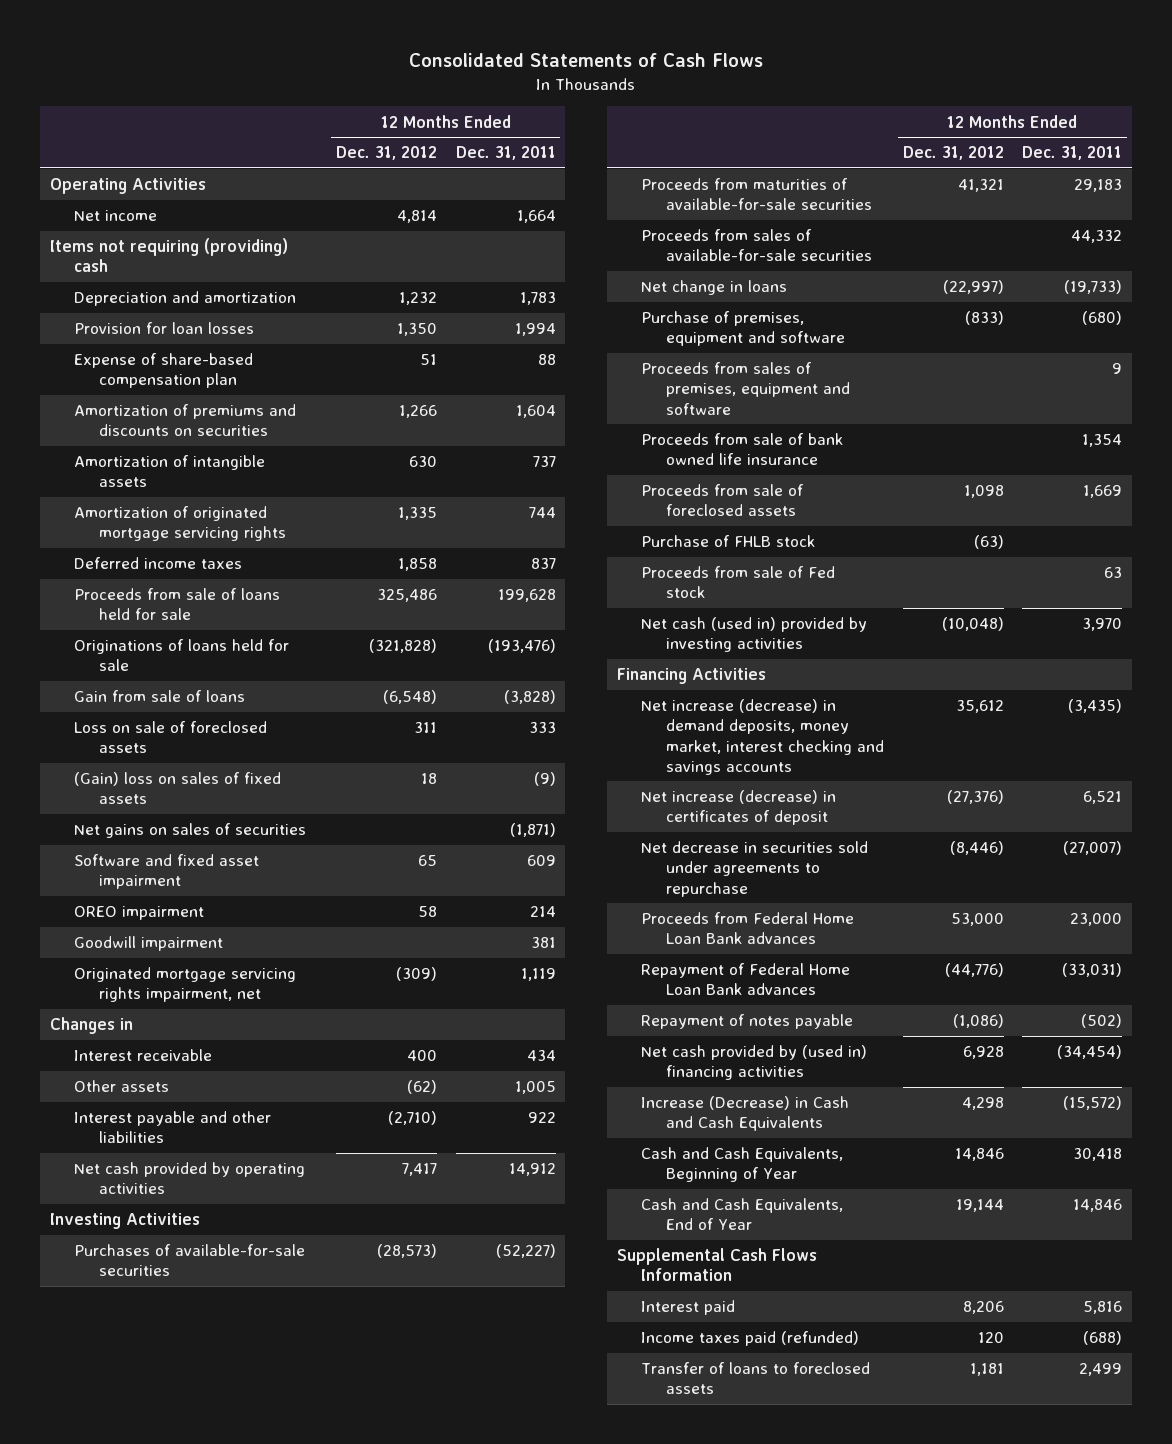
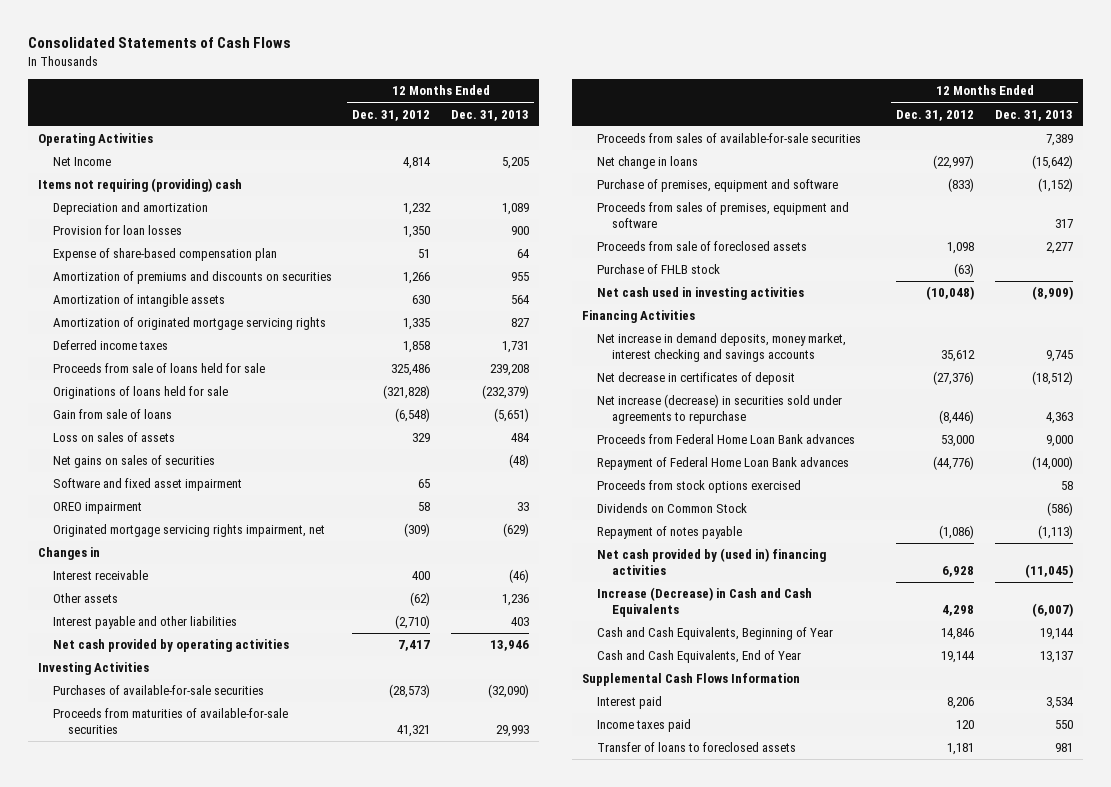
- | 12 Months Ended Dec. 31, 2012 | 12 Months Ended Dec. 31, 2011
+ | 12 Months Ended Dec. 31, 2012 | 12 Months Ended Dec. 31, 2013
- Net income | 4,814 | 1,664
+ Net Income | 4,814 | 5,205
- Loss on sale of foreclosed assets | 311 | 333
- (Gain) loss on sales of fixed assets | 18 | (9)
+ Loss on sales of assets | 329 | 484
- Goodwill impairment | | 381
- Proceeds from sale of bank owned life insurance | | 1,354
- Proceeds from sale of Fed stock | | 63
- Net cash (used in) provided by investing activities | (10,048) | 3,970
+ Net cash used in investing activities | (10,048) | (8,909)
- Net increase (decrease) in demand deposits, money market, interest checking and savings accounts | 35,612 | (3,435)
- Net increase (decrease) in certificates of deposit | (27,376) | 6,521
- Net decrease in securities sold under agreements to repurchase | (8,446) | (27,007)
+ Net increase in demand deposits, money market, interest checking and savings accounts | 35,612 | 9,745
+ Net decrease in certificates of deposit | (27,376) | (18,512)
+ Net increase (decrease) in securities sold under agreements to repurchase | (8,446) | 4,363
+ Proceeds from stock options exercised | | 58
+ Dividends on Common Stock | | (586)
- Income taxes paid (refunded) | 120 | (688)
+ Income taxes paid | 120 | 550

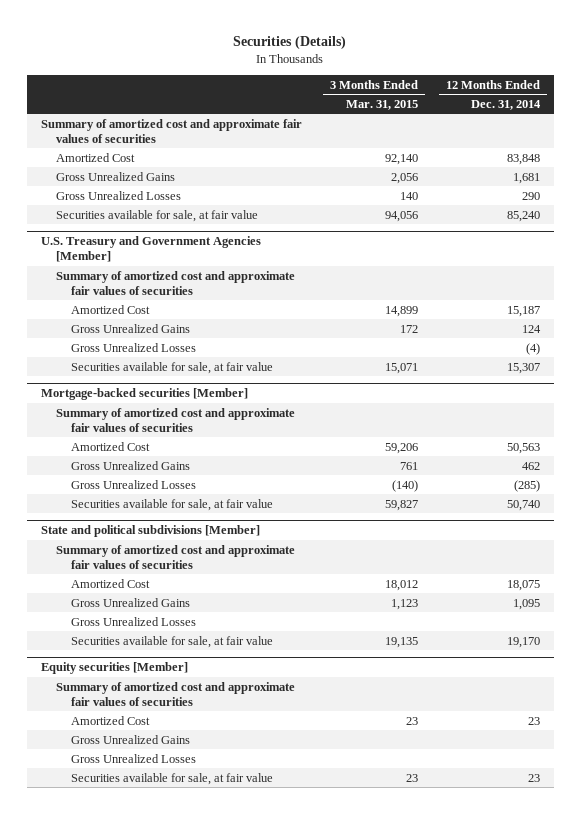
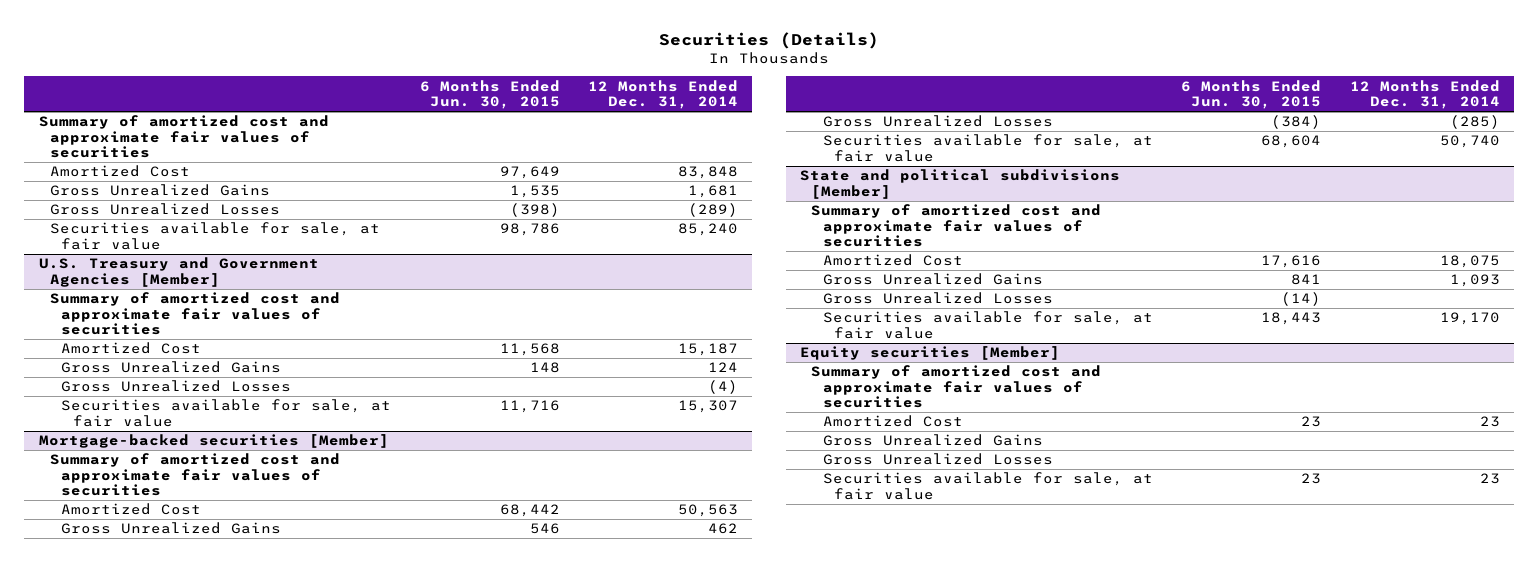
- | 3 Months Ended Mar. 31, 2015 | 12 Months Ended Dec. 31, 2014
+ | 6 Months Ended Jun. 30, 2015 | 12 Months Ended Dec. 31, 2014
- Gross Unrealized Losses | 140 | 290
+ Gross Unrealized Losses | (398) | (289)
@ State and political subdivisions [Member]
- Gross Unrealized Gains | 1,123 | 1,095
+ Gross Unrealized Gains | 841 | 1,093

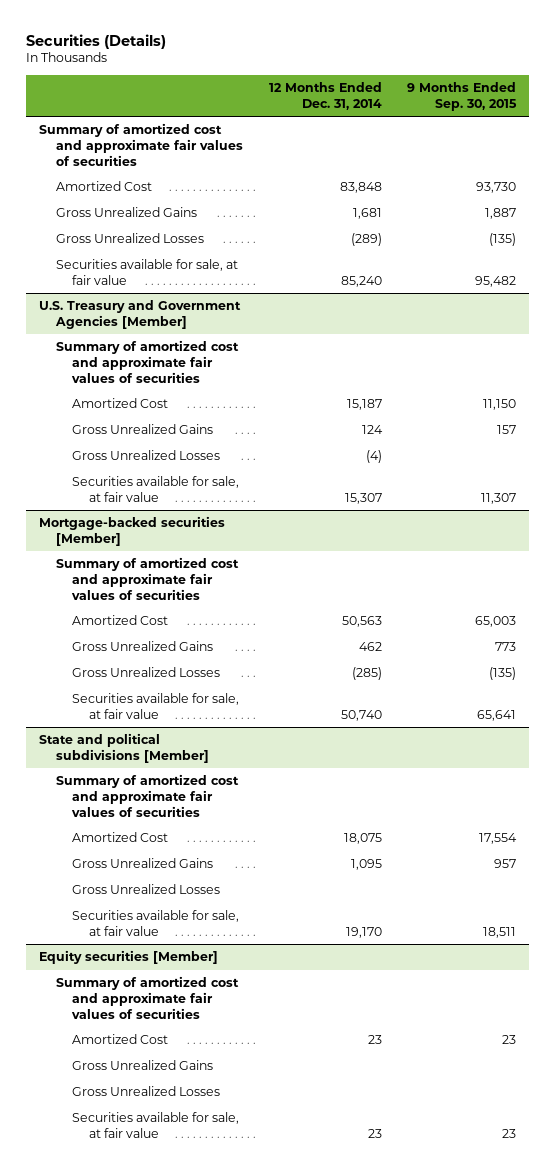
- | 6 Months Ended Jun. 30, 2015 | 12 Months Ended Dec. 31, 2014
+ | 12 Months Ended Dec. 31, 2014 | 9 Months Ended Sep. 30, 2015
@ State and political subdivisions [Member]
- Gross Unrealized Gains | 841 | 1,093
+ Gross Unrealized Gains | 1,095 | 957

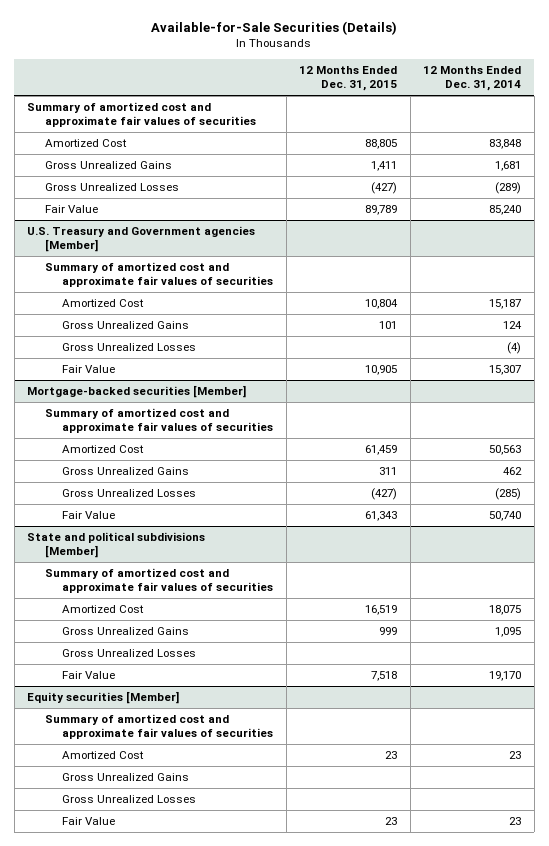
- Securities (Details)
+ Available-for-Sale Securities (Details)
- | 12 Months Ended Dec. 31, 2014 | 9 Months Ended Sep. 30, 2015
+ | 12 Months Ended Dec. 31, 2015 | 12 Months Ended Dec. 31, 2014
- Securities available for sale, at fair value | 85,240 | 95,482
- U.S. Treasury and Government Agencies [Member]
+ Fair Value | 89,789 | 85,240
+ U.S. Treasury and Government agencies [Member]
- Securities available for sale, at fair value | 15,307 | 11,307
+ Fair Value | 10,905 | 15,307
@ Mortgage-backed securities [Member]
- Securities available for sale, at fair value | 50,740 | 65,641
+ Fair Value | 61,343 | 50,740
@ State and political subdivisions [Member]
- Securities available for sale, at fair value | 19,170 | 18,511
+ Fair Value | 7,518 | 19,170
@ Equity securities [Member]
- Securities available for sale, at fair value | 23 | 23
+ Fair Value | 23 | 23

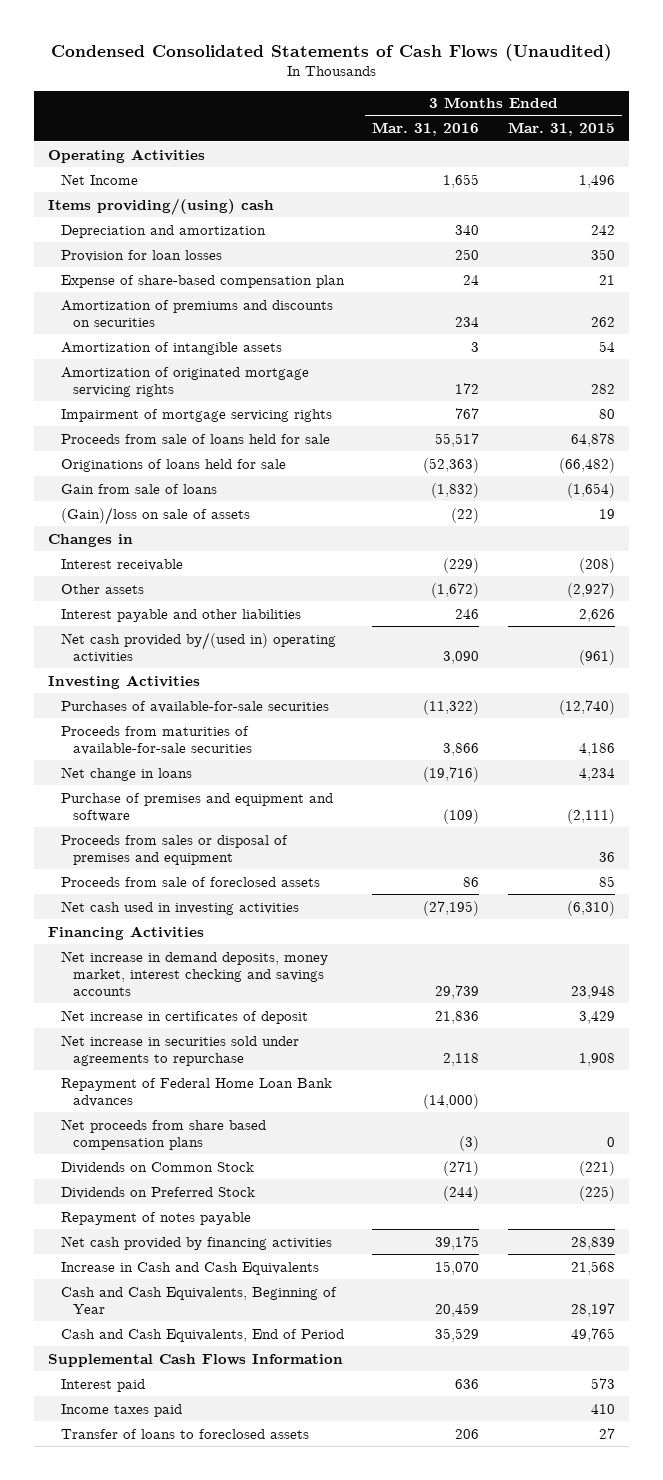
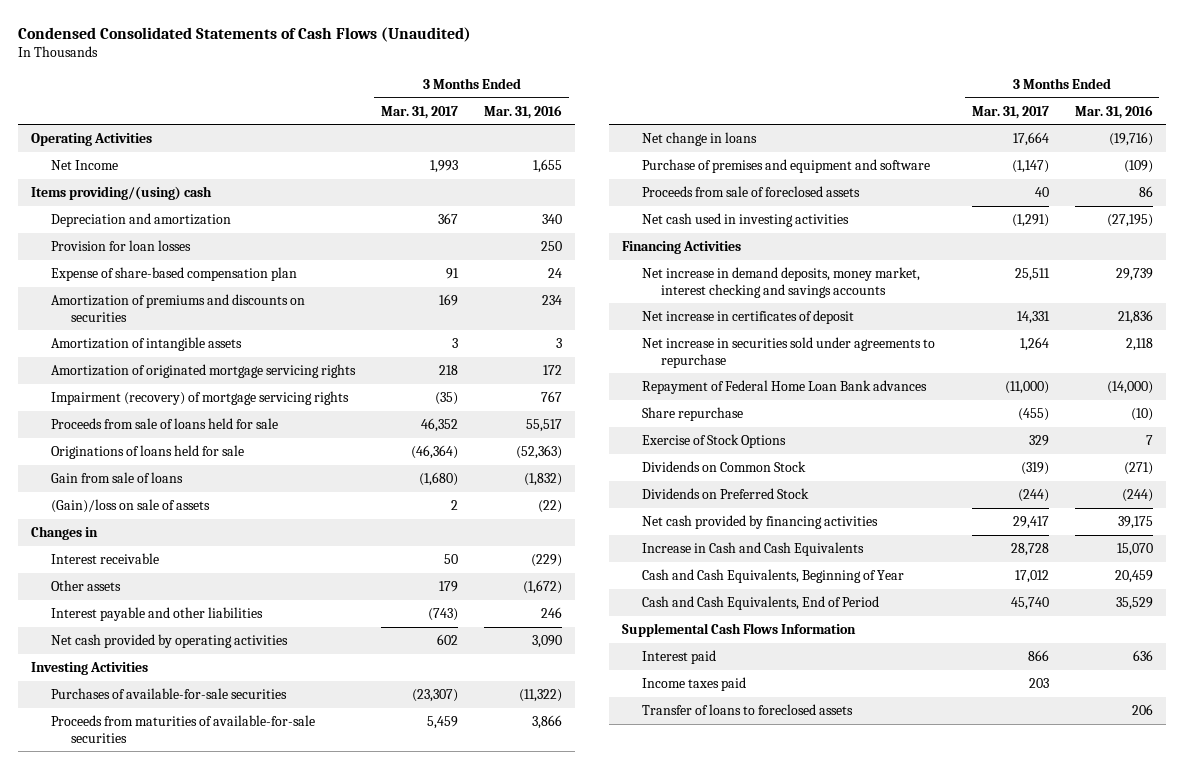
- | 3 Months Ended Mar. 31, 2016 | 3 Months Ended Mar. 31, 2015
+ | 3 Months Ended Mar. 31, 2017 | 3 Months Ended Mar. 31, 2016
- Impairment of mortgage servicing rights | 767 | 80
+ Impairment (recovery) of mortgage servicing rights | (35) | 767
- Net cash provided by/(used in) operating activities | 3,090 | (961)
+ Net cash provided by operating activities | 602 | 3,090
- Proceeds from sales or disposal of premises and equipment | | 36
- Net proceeds from share based compensation plans | (3) | 0
+ Share repurchase | (455) | (10)
+ Exercise of Stock Options | 329 | 7
- Repayment of notes payable

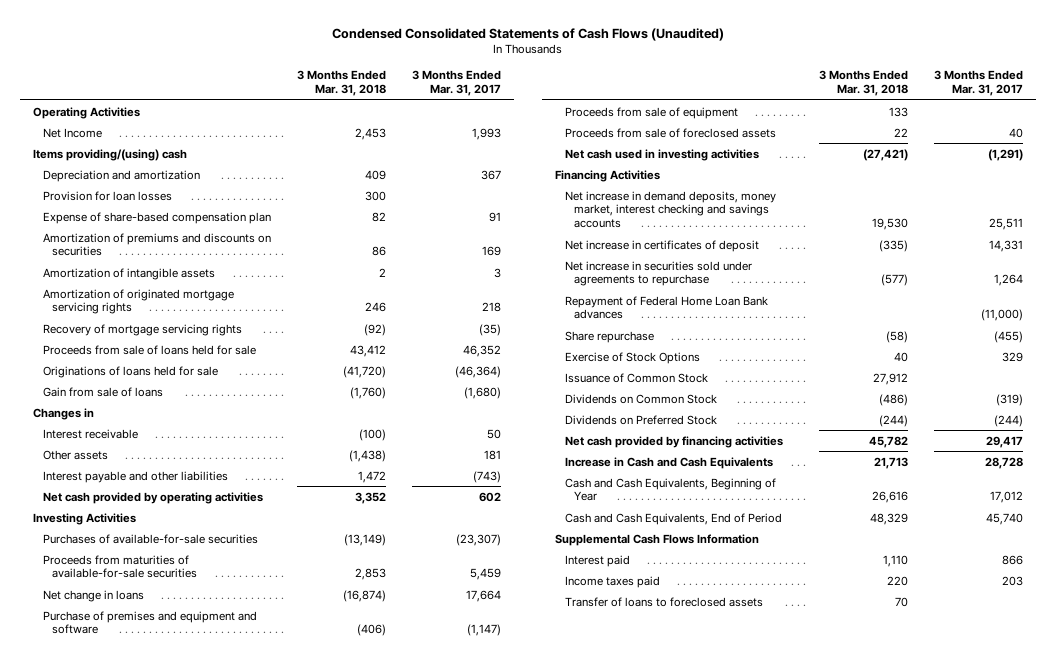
- | 3 Months Ended Mar. 31, 2017 | 3 Months Ended Mar. 31, 2016
+ | 3 Months Ended Mar. 31, 2018 | 3 Months Ended Mar. 31, 2017
- Impairment (recovery) of mortgage servicing rights | (35) | 767
+ Recovery of mortgage servicing rights | (92) | (35)
- (Gain)/loss on sale of assets | 2 | (22)
- Other assets | 179 | (1,672)
+ Other assets | (1,438) | 181
+ Proceeds from sale of equipment | 133 |
+ Issuance of Common Stock | 27,912 |

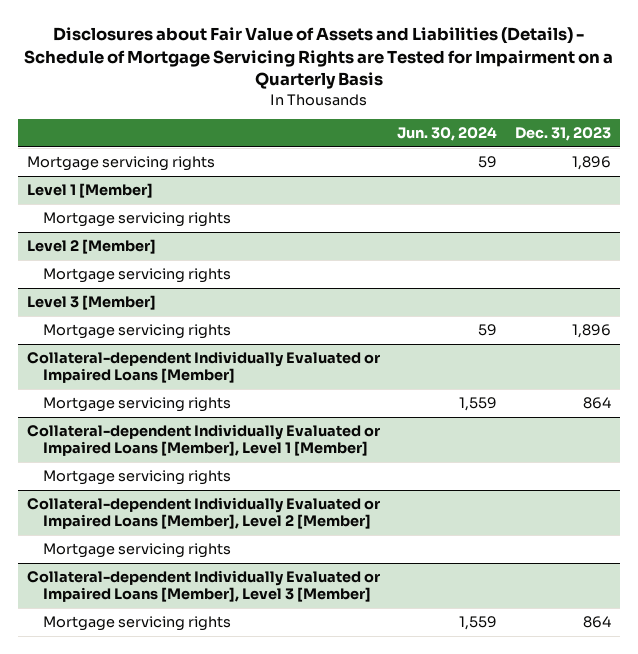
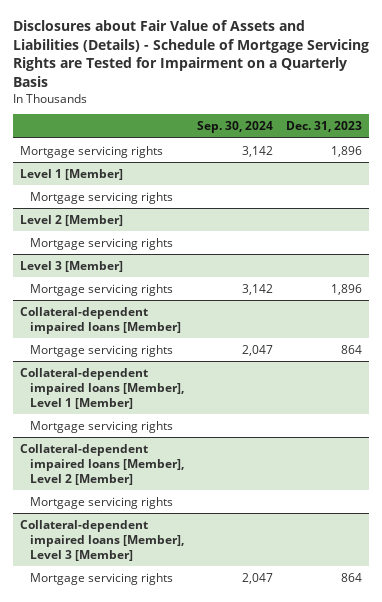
- | Jun. 30, 2024 | Dec. 31, 2023
+ | Sep. 30, 2024 | Dec. 31, 2023
- Collateral-dependent Individually Evaluated or Impaired Loans [Member]
+ Collateral-dependent impaired loans [Member]
- Collateral-dependent Individually Evaluated or Impaired Loans [Member], Level 1 [Member]
+ Collateral-dependent impaired loans [Member], Level 1 [Member]
- Collateral-dependent Individually Evaluated or Impaired Loans [Member], Level 2 [Member]
+ Collateral-dependent impaired loans [Member], Level 2 [Member]
- Collateral-dependent Individually Evaluated or Impaired Loans [Member], Level 3 [Member]
+ Collateral-dependent impaired loans [Member], Level 3 [Member]

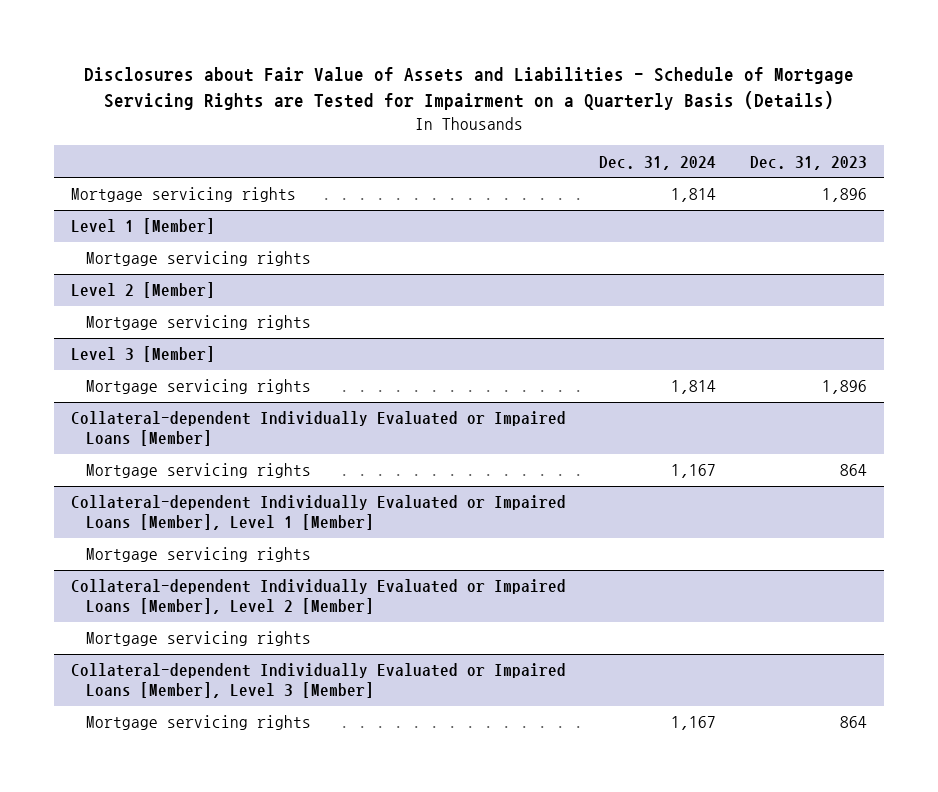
- Disclosures about Fair Value of Assets and Liabilities (Details) - Schedule of Mortgage Servicing Rights are Tested for Impairment on a Quarterly Basis
+ Disclosures about Fair Value of Assets and Liabilities - Schedule of Mortgage Servicing Rights are Tested for Impairment on a Quarterly Basis (Details)
- | Sep. 30, 2024 | Dec. 31, 2023
+ | Dec. 31, 2024 | Dec. 31, 2023
- Collateral-dependent impaired loans [Member]
+ Collateral-dependent Individually Evaluated or Impaired Loans [Member]
- Collateral-dependent impaired loans [Member], Level 1 [Member]
+ Collateral-dependent Individually Evaluated or Impaired Loans [Member], Level 1 [Member]
- Collateral-dependent impaired loans [Member], Level 2 [Member]
+ Collateral-dependent Individually Evaluated or Impaired Loans [Member], Level 2 [Member]
- Collateral-dependent impaired loans [Member], Level 3 [Member]
+ Collateral-dependent Individually Evaluated or Impaired Loans [Member], Level 3 [Member]

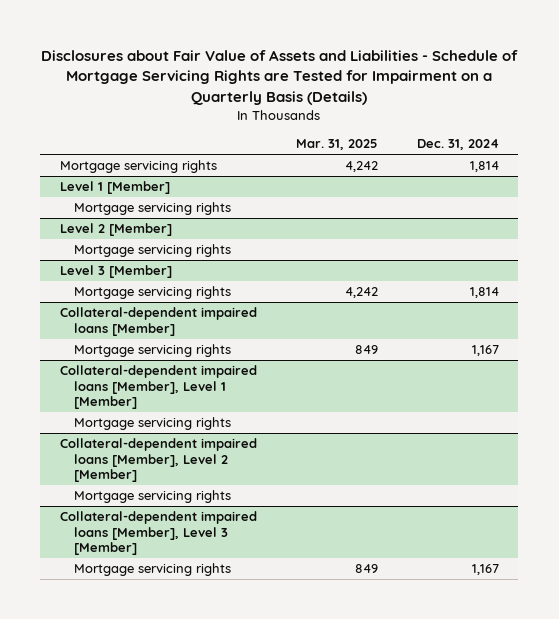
- | Dec. 31, 2024 | Dec. 31, 2023
+ | Mar. 31, 2025 | Dec. 31, 2024
- Collateral-dependent Individually Evaluated or Impaired Loans [Member]
+ Collateral-dependent impaired loans [Member]
- Collateral-dependent Individually Evaluated or Impaired Loans [Member], Level 1 [Member]
+ Collateral-dependent impaired loans [Member], Level 1 [Member]
- Collateral-dependent Individually Evaluated or Impaired Loans [Member], Level 2 [Member]
+ Collateral-dependent impaired loans [Member], Level 2 [Member]
- Collateral-dependent Individually Evaluated or Impaired Loans [Member], Level 3 [Member]
+ Collateral-dependent impaired loans [Member], Level 3 [Member]

